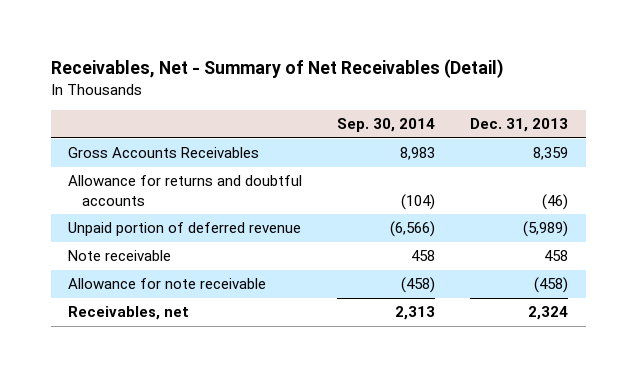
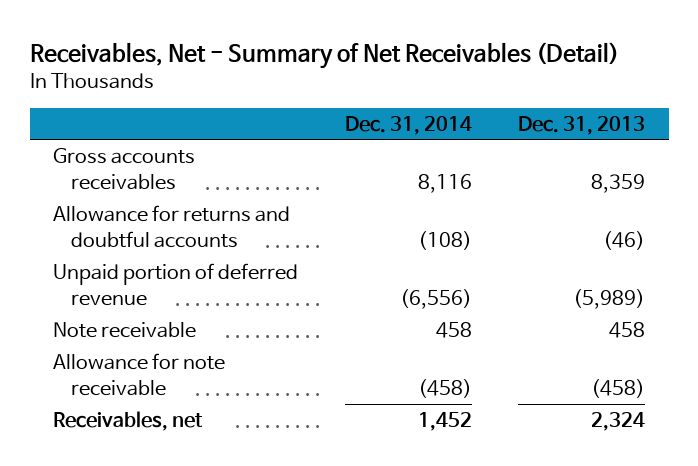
- | Sep. 30, 2014 | Dec. 31, 2013
+ | Dec. 31, 2014 | Dec. 31, 2013
- Gross Accounts Receivables | 8,983 | 8,359
+ Gross accounts receivables | 8,116 | 8,359

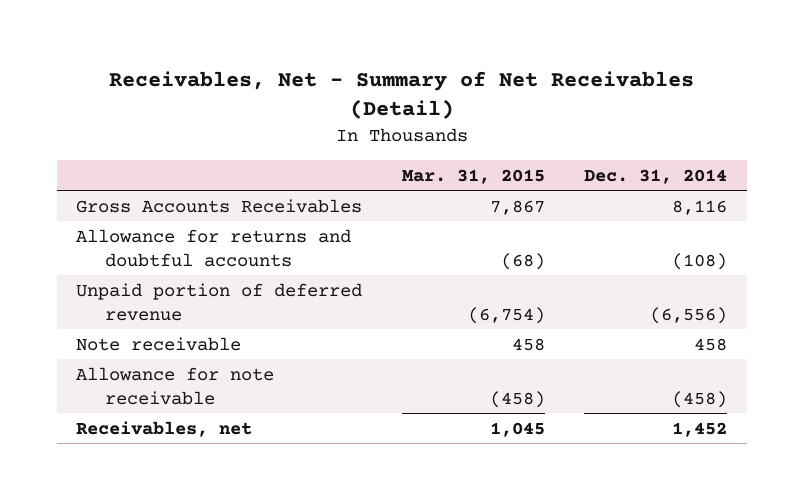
- | Dec. 31, 2014 | Dec. 31, 2013
+ | Mar. 31, 2015 | Dec. 31, 2014
- Gross accounts receivables | 8,116 | 8,359
+ Gross Accounts Receivables | 7,867 | 8,116

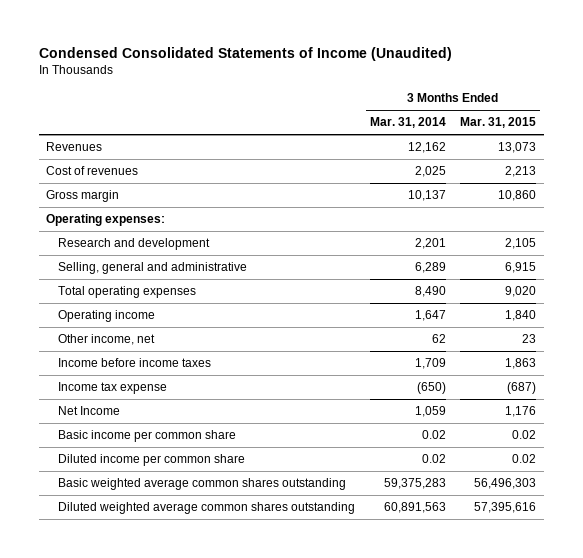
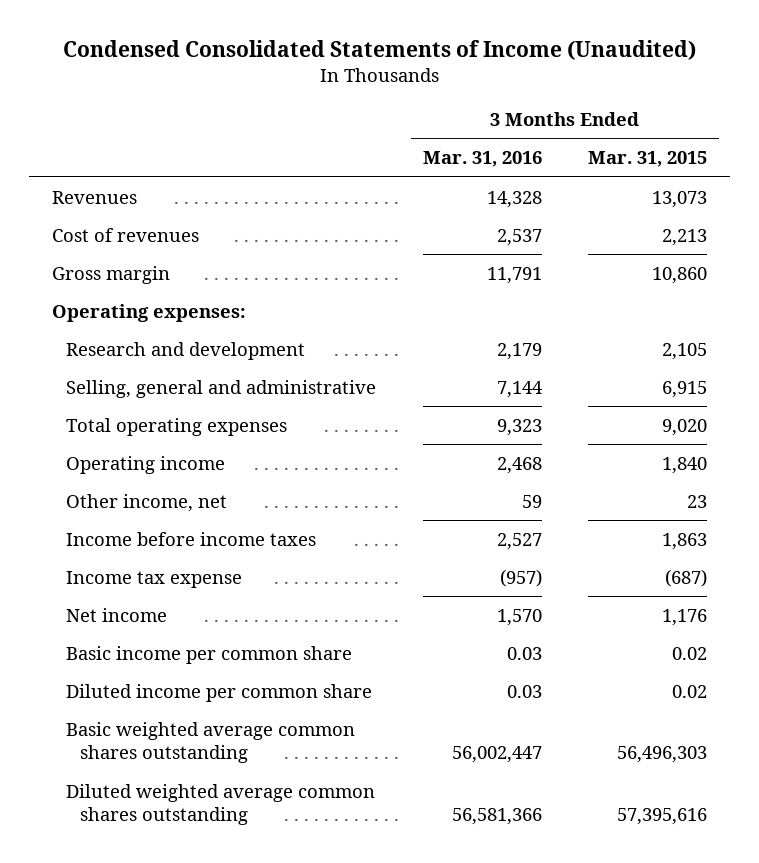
- | 3 Months Ended Mar. 31, 2014 | 3 Months Ended Mar. 31, 2015
+ | 3 Months Ended Mar. 31, 2016 | 3 Months Ended Mar. 31, 2015
- Net Income | 1,059 | 1,176
+ Net income | 1,570 | 1,176

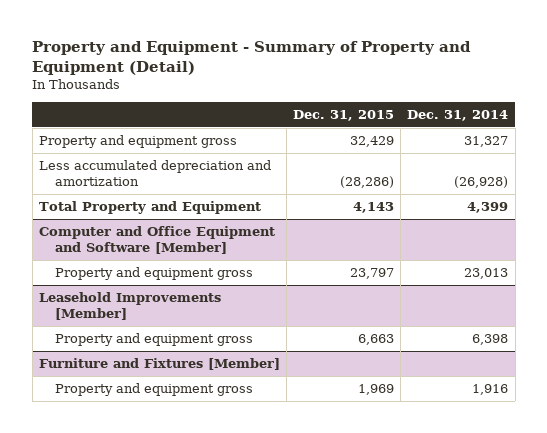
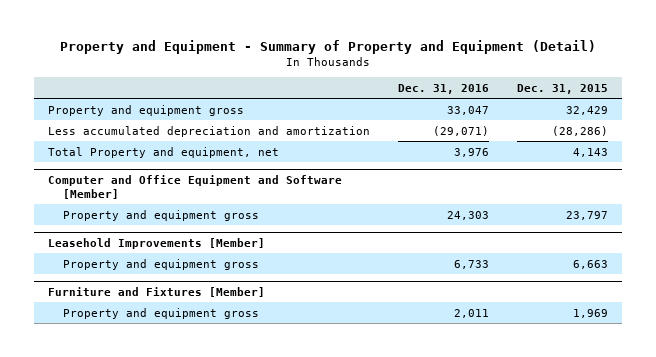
- | Dec. 31, 2015 | Dec. 31, 2014
+ | Dec. 31, 2016 | Dec. 31, 2015
- Total Property and Equipment | 4,143 | 4,399
+ Total Property and equipment, net | 3,976 | 4,143

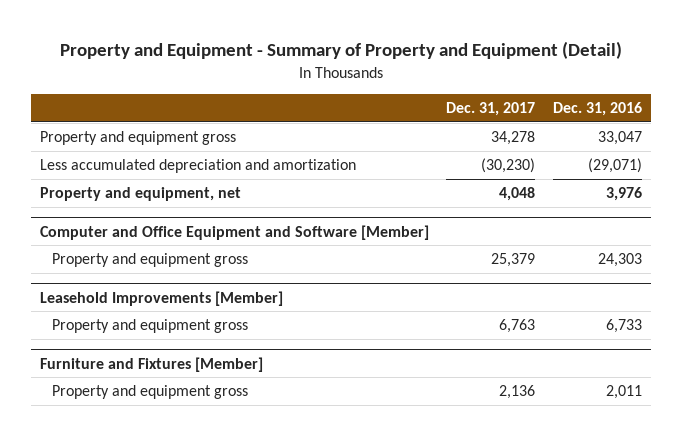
- | Dec. 31, 2016 | Dec. 31, 2015
+ | Dec. 31, 2017 | Dec. 31, 2016
- Total Property and equipment, net | 3,976 | 4,143
+ Property and equipment, net | 4,048 | 3,976

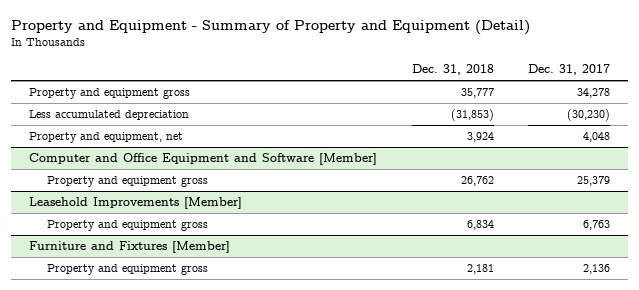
- | Dec. 31, 2017 | Dec. 31, 2016
+ | Dec. 31, 2018 | Dec. 31, 2017
- Less accumulated depreciation and amortization | (30,230) | (29,071)
+ Less accumulated depreciation | (31,853) | (30,230)

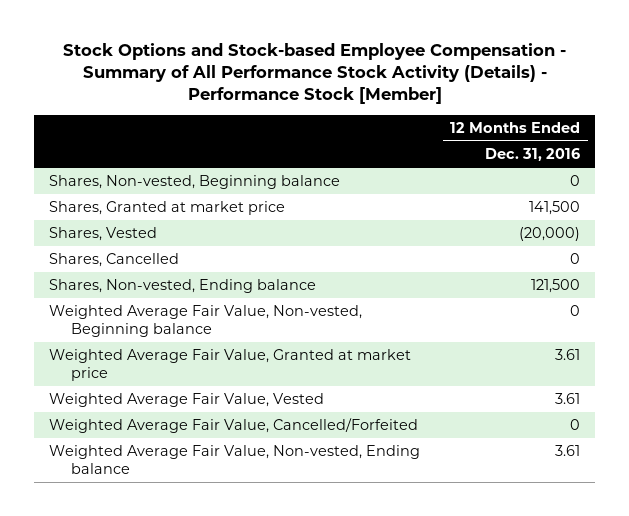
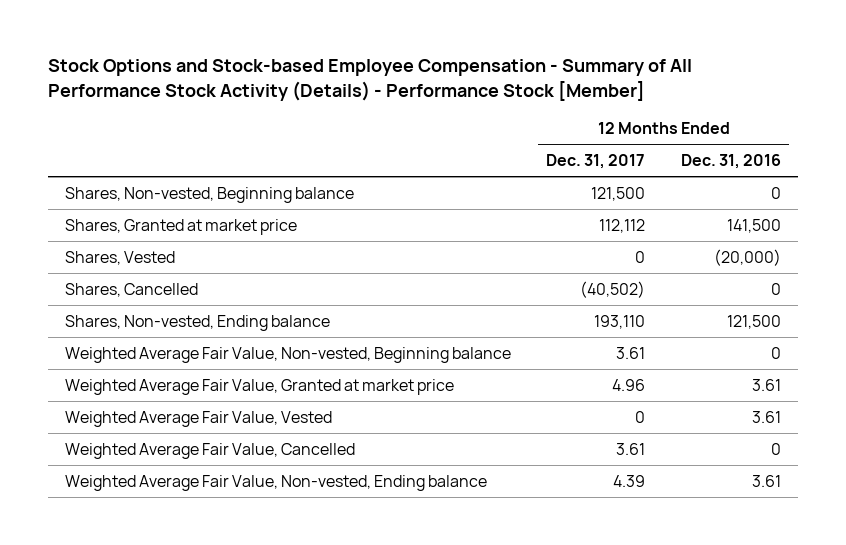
- | 12 Months Ended Dec. 31, 2016
+ | 12 Months Ended Dec. 31, 2017 | 12 Months Ended Dec. 31, 2016
- Weighted Average Fair Value, Cancelled/Forfeited | 0
+ Weighted Average Fair Value, Cancelled | 3.61 | 0

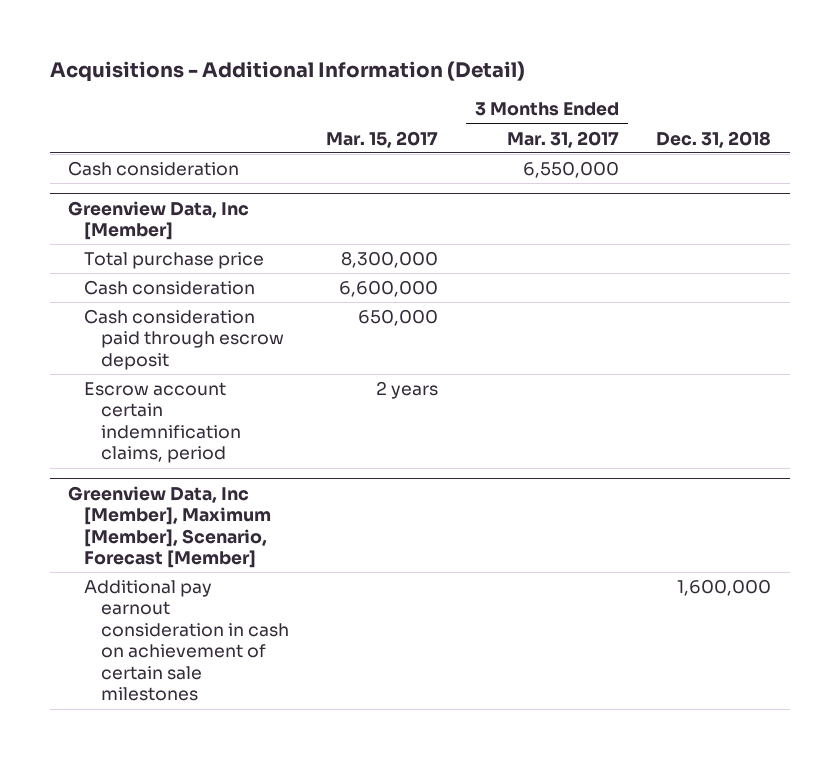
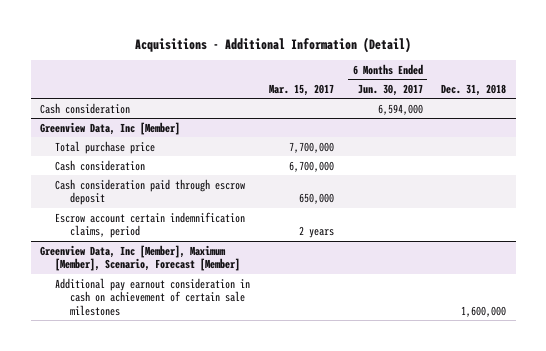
- | Mar. 15, 2017 | 3 Months Ended Mar. 31, 2017 | Dec. 31, 2018
+ | Mar. 15, 2017 | 6 Months Ended Jun. 30, 2017 | Dec. 31, 2018
@ Greenview Data, Inc [Member]
- Total purchase price | 8,300,000 | |
- Cash consideration | 6,600,000 | |
+ Total purchase price | 7,700,000 | |
+ Cash consideration | 6,700,000 | |

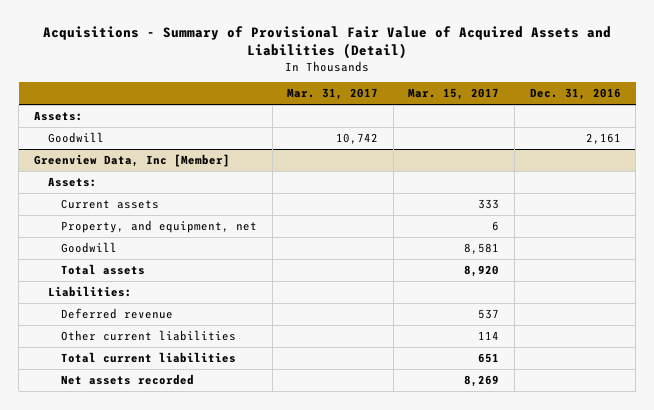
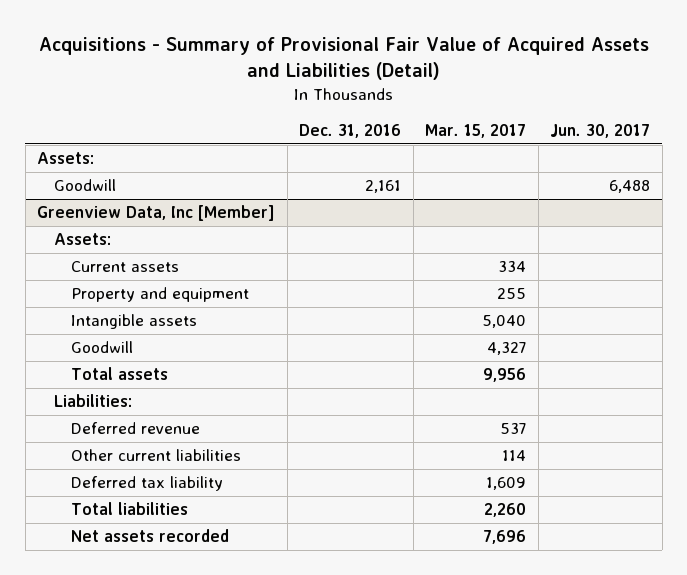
- | Mar. 31, 2017 | Mar. 15, 2017 | Dec. 31, 2016
+ | Dec. 31, 2016 | Mar. 15, 2017 | Jun. 30, 2017
@ Greenview Data, Inc [Member]
- Current assets | | 333 |
- Property, and equipment, net | | 6 |
- Goodwill | | 8,581 |
- Total assets | | 8,920 |
+ Current assets | | 334 |
+ Property and equipment | | 255 |
+ Intangible assets | | 5,040 |
+ Goodwill | | 4,327 |
+ Total assets | | 9,956 |
- Total current liabilities | | 651 |
- Net assets recorded | | 8,269 |
+ Deferred tax liability | | 1,609 |
+ Total liabilities | | 2,260 |
+ Net assets recorded | | 7,696 |

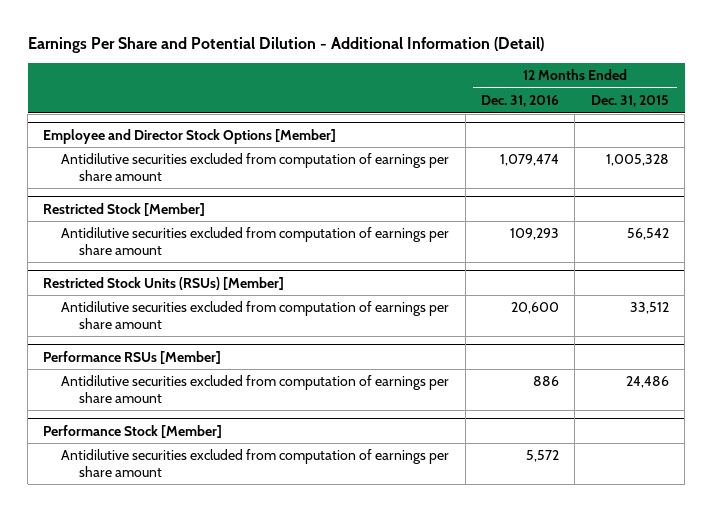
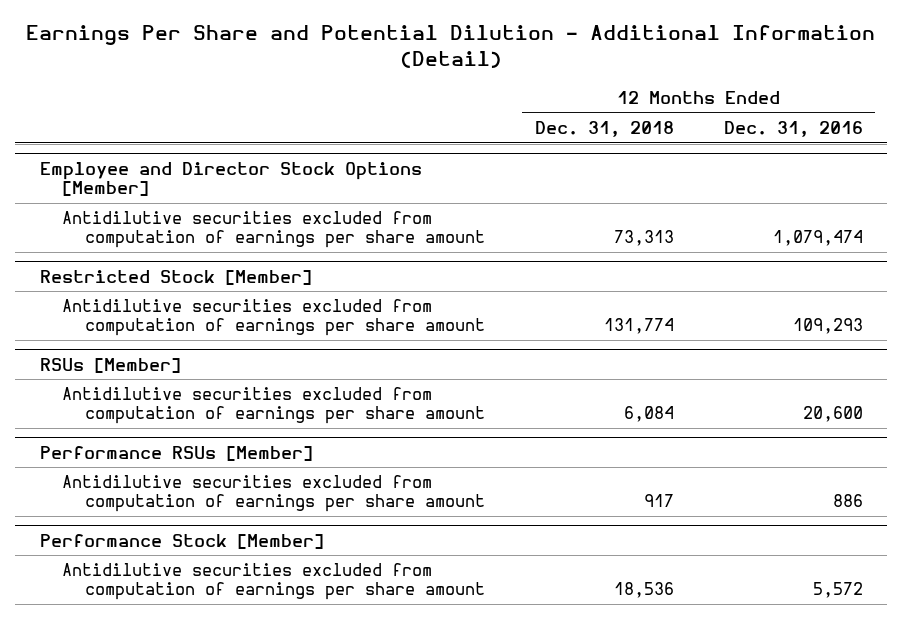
- | 12 Months Ended Dec. 31, 2016 | 12 Months Ended Dec. 31, 2015
+ | 12 Months Ended Dec. 31, 2018 | 12 Months Ended Dec. 31, 2016
- Restricted Stock Units (RSUs) [Member]
+ RSUs [Member]

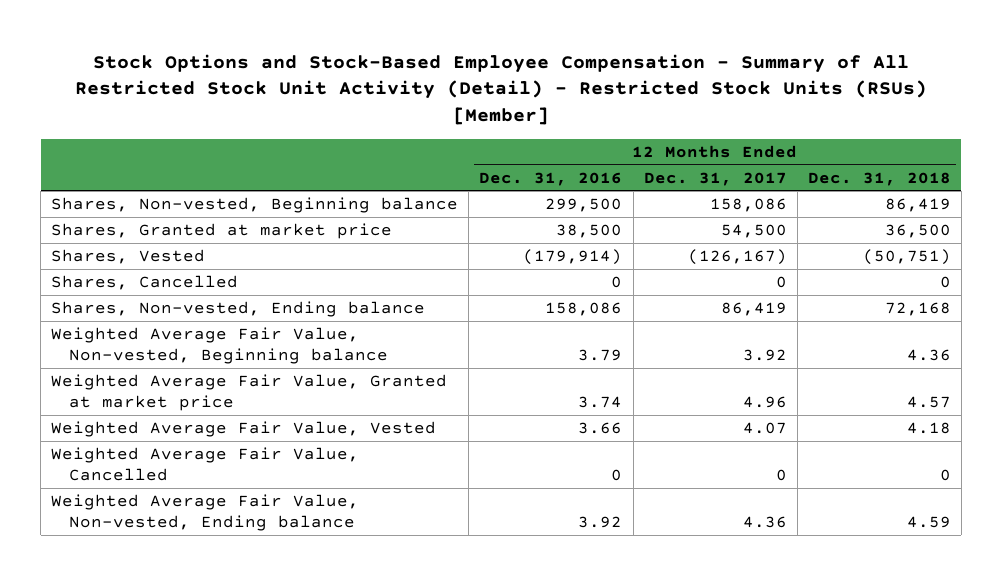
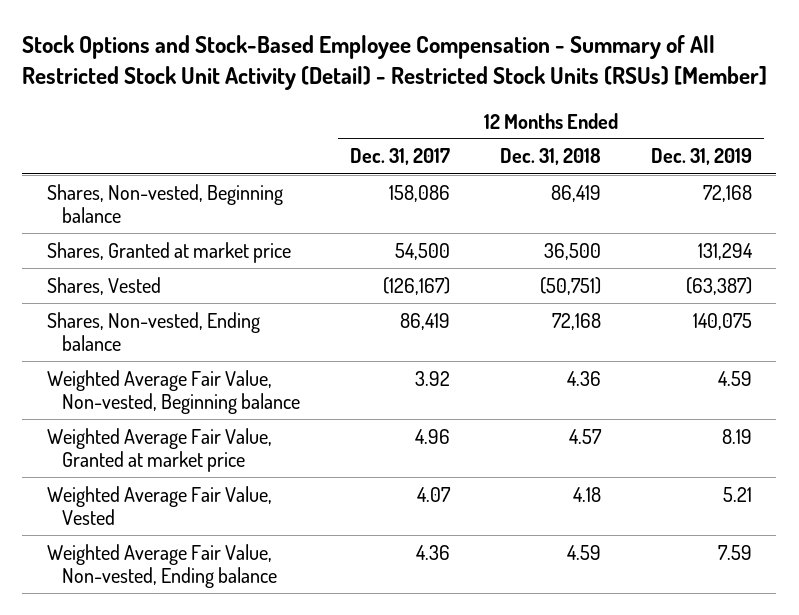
- | 12 Months Ended Dec. 31, 2016 | 12 Months Ended Dec. 31, 2017 | 12 Months Ended Dec. 31, 2018
+ | 12 Months Ended Dec. 31, 2017 | 12 Months Ended Dec. 31, 2018 | 12 Months Ended Dec. 31, 2019
- Shares, Cancelled | 0 | 0 | 0
- Weighted Average Fair Value, Cancelled | 0 | 0 | 0

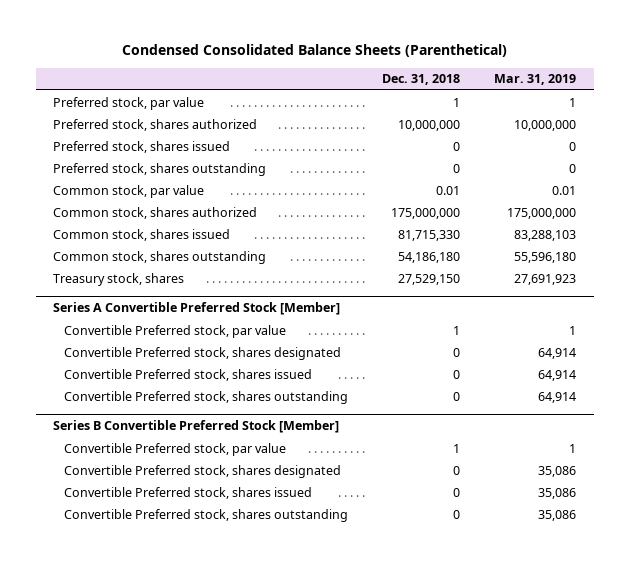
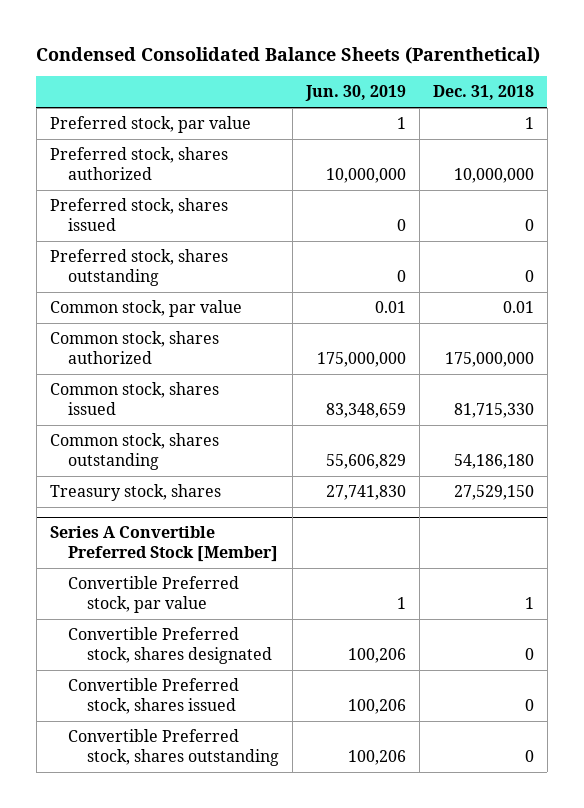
- | Dec. 31, 2018 | Mar. 31, 2019
+ | Jun. 30, 2019 | Dec. 31, 2018
- Series B Convertible Preferred Stock [Member]
- Convertible Preferred stock, par value | 1 | 1
- Convertible Preferred stock, shares designated | 0 | 35,086
- Convertible Preferred stock, shares issued | 0 | 35,086
- Convertible Preferred stock, shares outstanding | 0 | 35,086

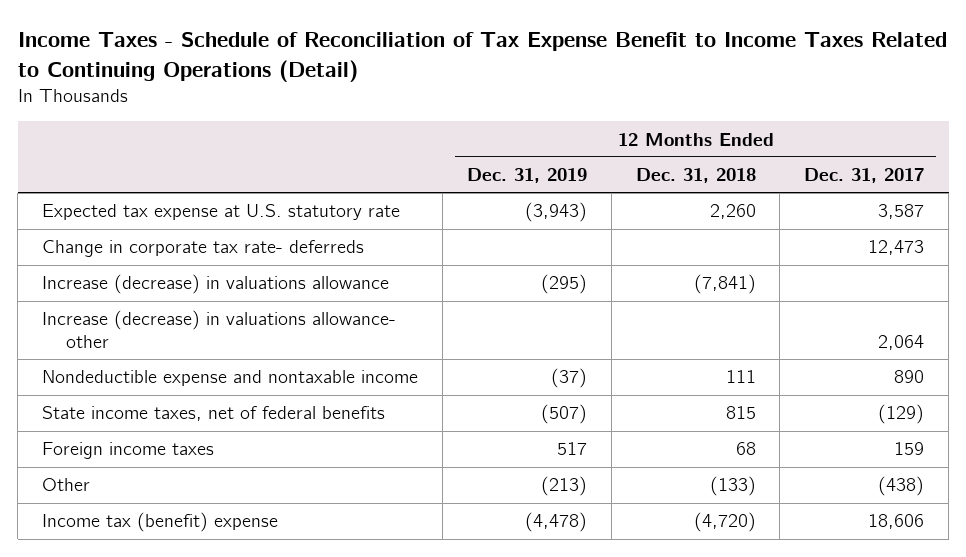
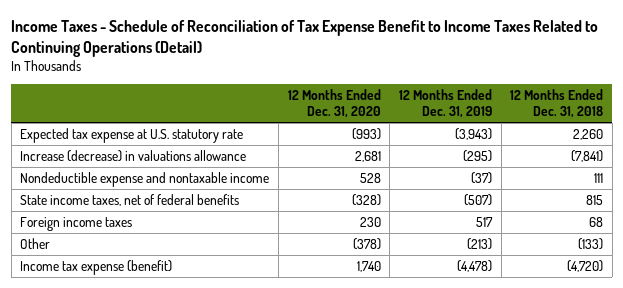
- | 12 Months Ended Dec. 31, 2019 | 12 Months Ended Dec. 31, 2018 | 12 Months Ended Dec. 31, 2017
+ | 12 Months Ended Dec. 31, 2020 | 12 Months Ended Dec. 31, 2019 | 12 Months Ended Dec. 31, 2018
- Change in corporate tax rate- deferreds | | | 12,473
- Increase (decrease) in valuations allowance- other | | | 2,064
- Income tax (benefit) expense | (4,478) | (4,720) | 18,606
+ Income tax expense (benefit) | 1,740 | (4,478) | (4,720)

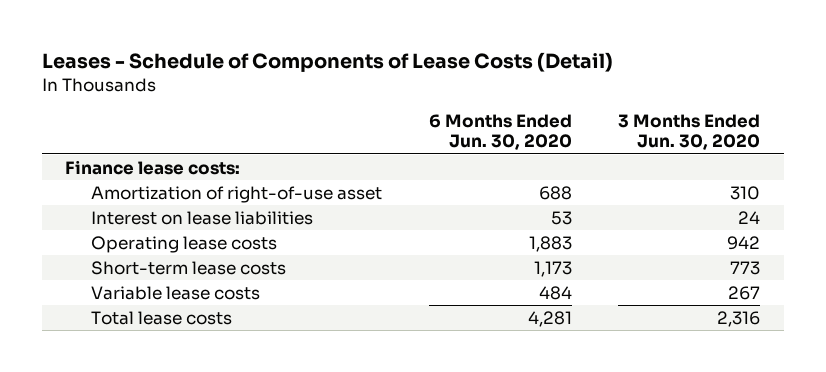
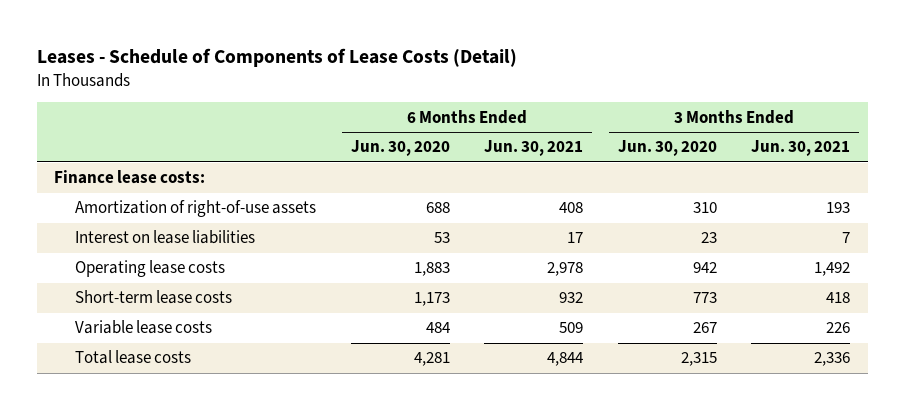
- | 6 Months Ended Jun. 30, 2020 | 3 Months Ended Jun. 30, 2020
+ | 6 Months Ended Jun. 30, 2020 | 6 Months Ended Jun. 30, 2021 | 3 Months Ended Jun. 30, 2020 | 3 Months Ended Jun. 30, 2021
- Amortization of right-of-use asset | 688 | 310
- Interest on lease liabilities | 53 | 24
+ Amortization of right-of-use assets | 688 | 408 | 310 | 193
+ Interest on lease liabilities | 53 | 17 | 23 | 7
- Total lease costs | 4,281 | 2,316
+ Total lease costs | 4,281 | 4,844 | 2,315 | 2,336

